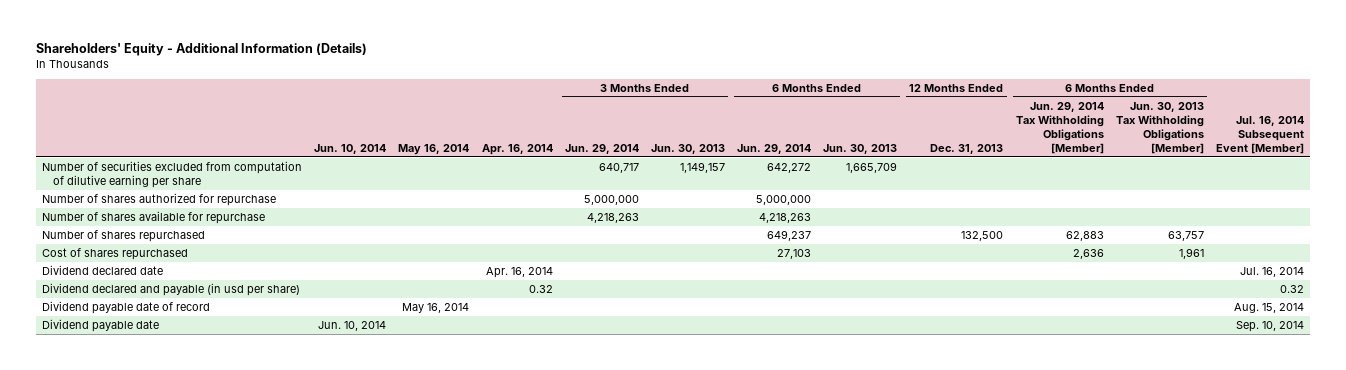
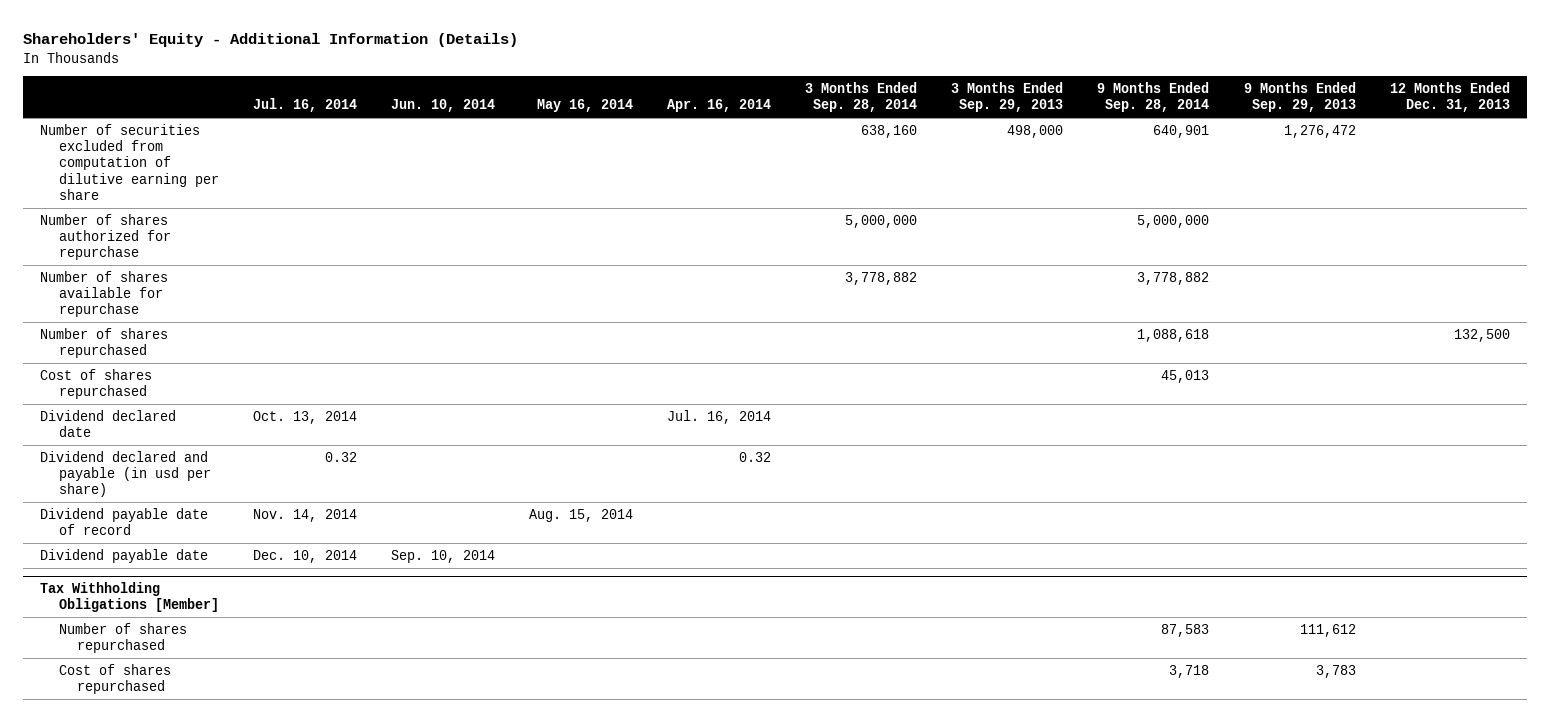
- | Jun. 10, 2014 | May 16, 2014 | Apr. 16, 2014 | 3 Months Ended Jun. 29, 2014 | 3 Months Ended Jun. 30, 2013 | 6 Months Ended Jun. 29, 2014 | 6 Months Ended Jun. 30, 2013 | 12 Months Ended Dec. 31, 2013 | 6 Months Ended Jun. 29, 2014 Tax Withholding Obligations [Member] | 6 Months Ended Jun. 30, 2013 Tax Withholding Obligations [Member] | Jul. 16, 2014 Subsequent Event [Member]
+ | Jul. 16, 2014 | Jun. 10, 2014 | May 16, 2014 | Apr. 16, 2014 | 3 Months Ended Sep. 28, 2014 | 3 Months Ended Sep. 29, 2013 | 9 Months Ended Sep. 28, 2014 | 9 Months Ended Sep. 29, 2013 | 12 Months Ended Dec. 31, 2013
- Dividend declared date | | | Apr. 16, 2014 | | | | | | | | Jul. 16, 2014
+ Dividend declared date | Oct. 13, 2014 | | | Jul. 16, 2014 | | | | |
- Dividend payable date of record | | May 16, 2014 | | | | | | | | | Aug. 15, 2014
- Dividend payable date | Jun. 10, 2014 | | | | | | | | | | Sep. 10, 2014
+ Dividend payable date of record | Nov. 14, 2014 | | Aug. 15, 2014 | | | | | |
+ Dividend payable date | Dec. 10, 2014 | Sep. 10, 2014 | | | | | | |
+ Tax Withholding Obligations [Member]
+ Number of shares repurchased | | | | | | | 87,583 | 111,612 |
+ Cost of shares repurchased | | | | | | | 3,718 | 3,783 |

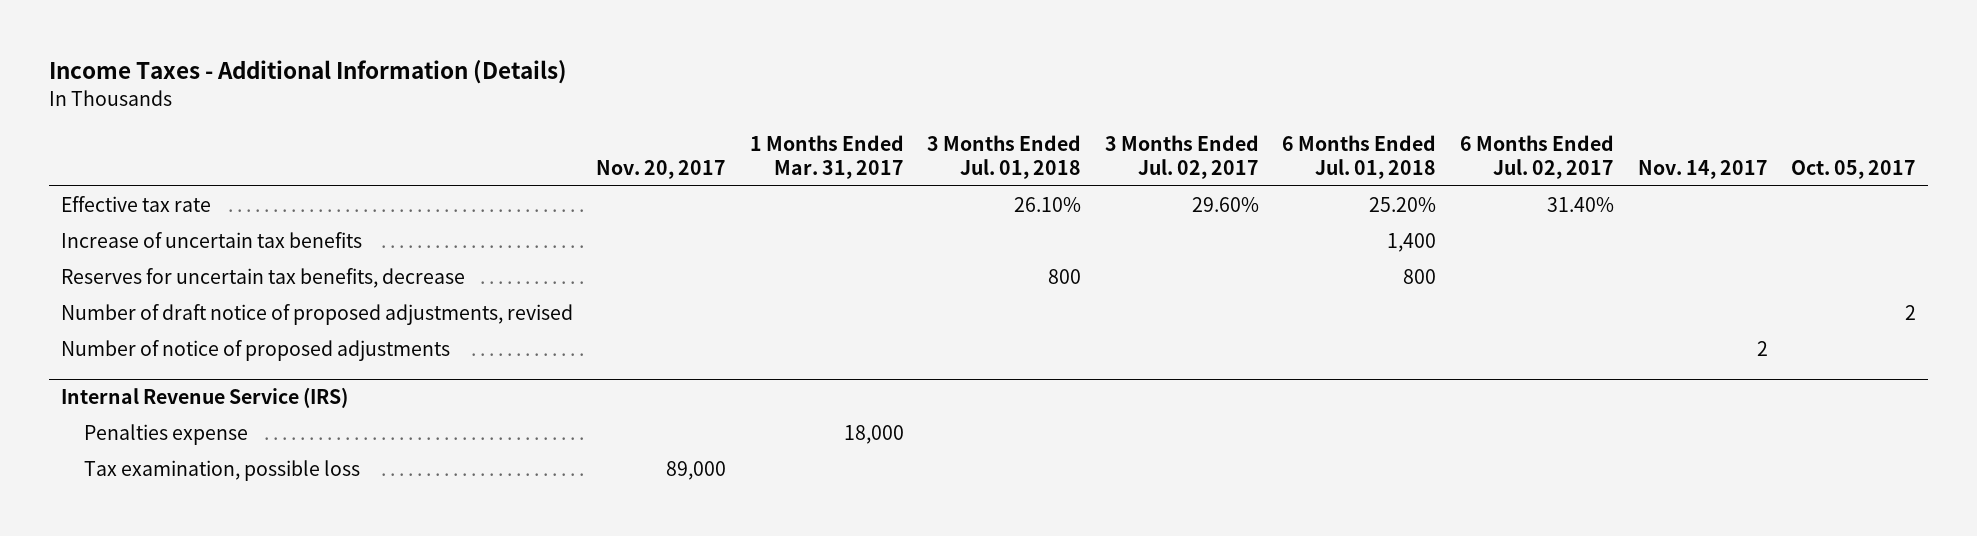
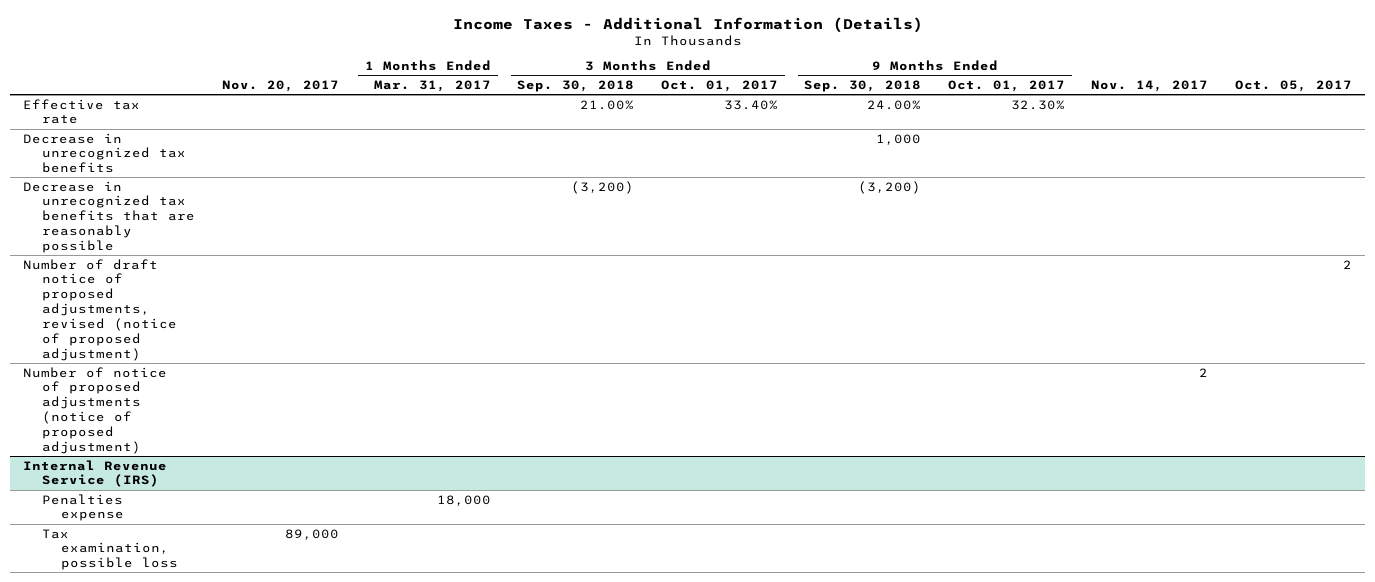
- | Nov. 20, 2017 | 1 Months Ended Mar. 31, 2017 | 3 Months Ended Jul. 01, 2018 | 3 Months Ended Jul. 02, 2017 | 6 Months Ended Jul. 01, 2018 | 6 Months Ended Jul. 02, 2017 | Nov. 14, 2017 | Oct. 05, 2017
+ | Nov. 20, 2017 | 1 Months Ended Mar. 31, 2017 | 3 Months Ended Sep. 30, 2018 | 3 Months Ended Oct. 01, 2017 | 9 Months Ended Sep. 30, 2018 | 9 Months Ended Oct. 01, 2017 | Nov. 14, 2017 | Oct. 05, 2017
- Increase of uncertain tax benefits | | | | | 1,400 | | |
- Reserves for uncertain tax benefits, decrease | | | 800 | | 800 | | |
- Number of draft notice of proposed adjustments, revised | | | | | | | | 2
- Number of notice of proposed adjustments | | | | | | | 2 |
+ Decrease in unrecognized tax benefits | | | | | 1,000 | | |
+ Decrease in unrecognized tax benefits that are reasonably possible | | | (3,200) | | (3,200) | | |
+ Number of draft notice of proposed adjustments, revised (notice of proposed adjustment) | | | | | | | | 2
+ Number of notice of proposed adjustments (notice of proposed adjustment) | | | | | | | 2 |

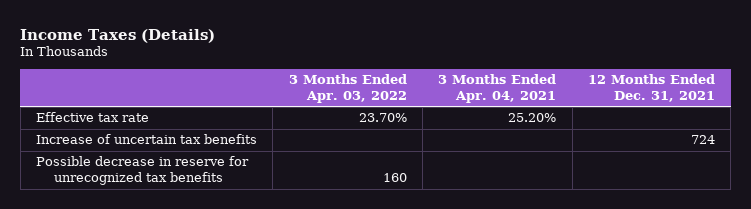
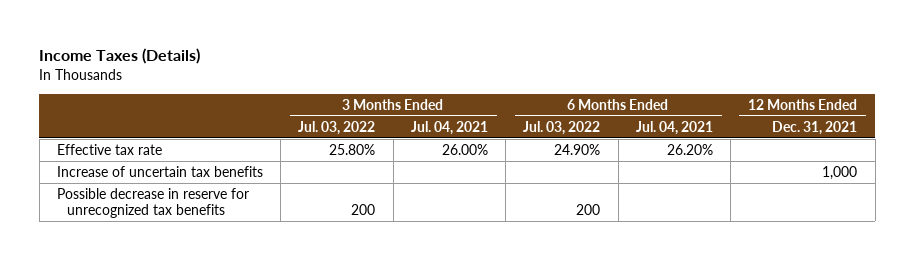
- | 3 Months Ended Apr. 03, 2022 | 3 Months Ended Apr. 04, 2021 | 12 Months Ended Dec. 31, 2021
+ | 3 Months Ended Jul. 03, 2022 | 3 Months Ended Jul. 04, 2021 | 6 Months Ended Jul. 03, 2022 | 6 Months Ended Jul. 04, 2021 | 12 Months Ended Dec. 31, 2021
- Increase of uncertain tax benefits | | | 724
+ Increase of uncertain tax benefits | | | | | 1,000

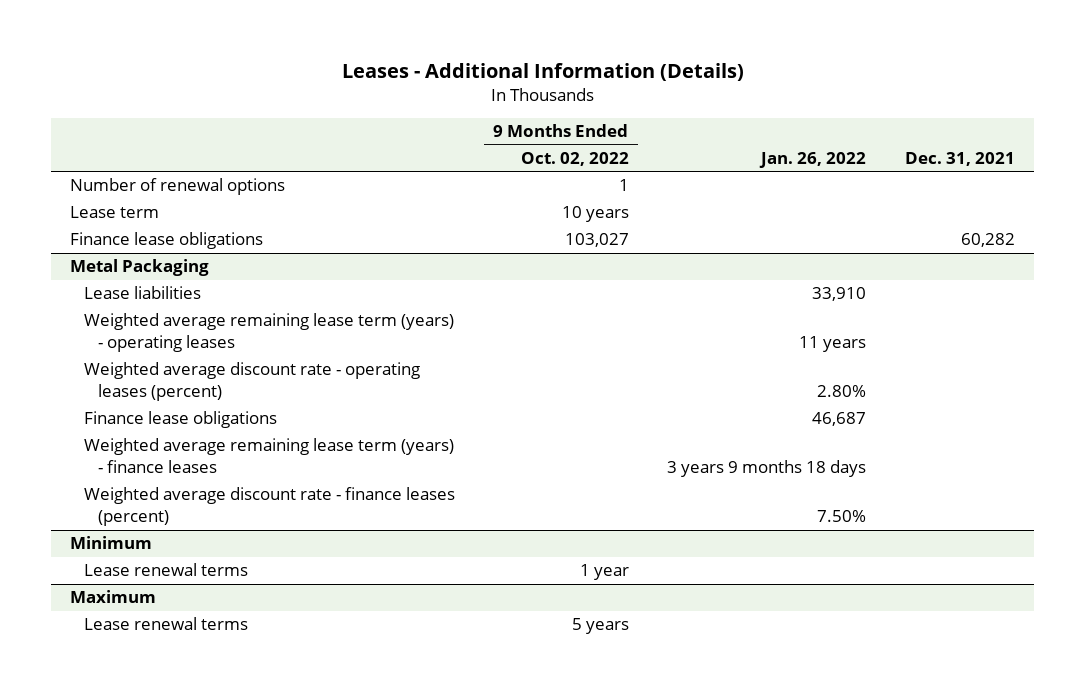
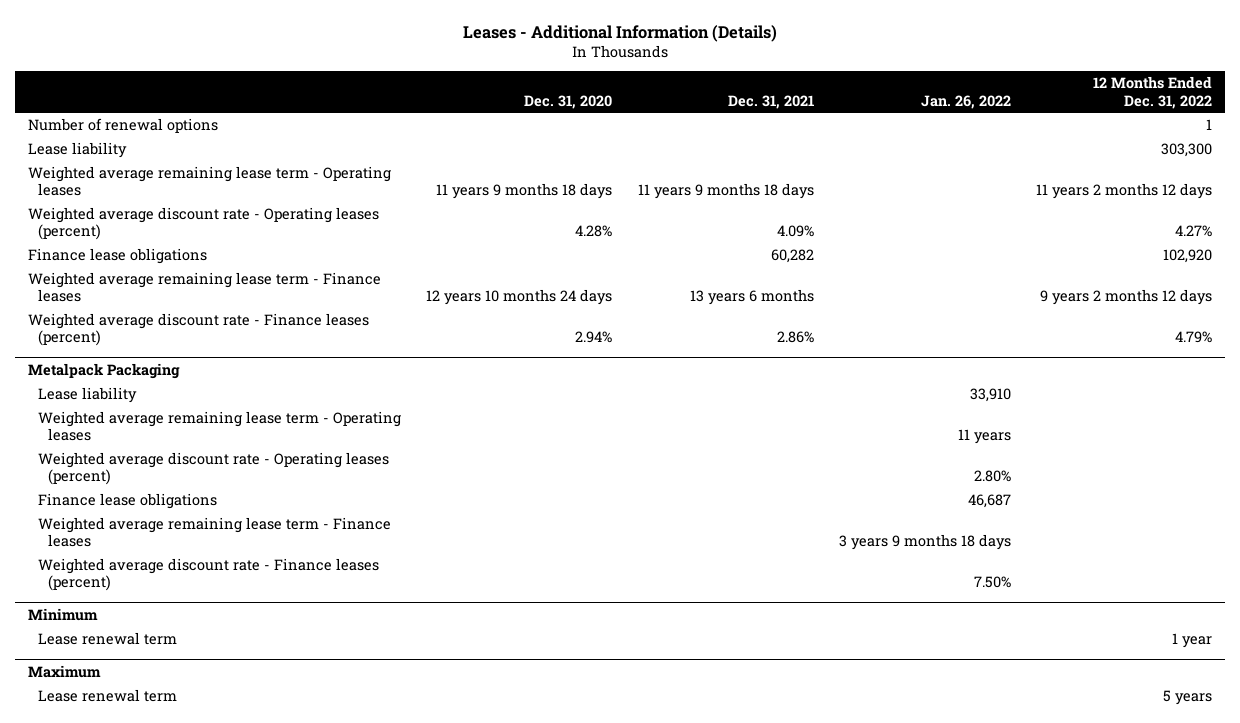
- | 9 Months Ended Oct. 02, 2022 | Jan. 26, 2022 | Dec. 31, 2021
+ | Dec. 31, 2020 | Dec. 31, 2021 | Jan. 26, 2022 | 12 Months Ended Dec. 31, 2022
- Lease term | 10 years | |
+ Lease liability | | | | 303,300
+ Weighted average remaining lease term - Operating leases | 11 years 9 months 18 days | 11 years 9 months 18 days | | 11 years 2 months 12 days
+ Weighted average discount rate - Operating leases (percent) | 4.28% | 4.09% | | 4.27%
- Metal Packaging
- Lease liabilities | | 33,910 |
- Weighted average remaining lease term (years) - operating leases | | 11 years |
- Weighted average discount rate - operating leases (percent) | | 2.80% |
+ Weighted average remaining lease term - Finance leases | 12 years 10 months 24 days | 13 years 6 months | | 9 years 2 months 12 days
+ Weighted average discount rate - Finance leases (percent) | 2.94% | 2.86% | | 4.79%
+ Metalpack Packaging
+ Lease liability | | | 33,910 |
+ Weighted average remaining lease term - Operating leases | | | 11 years |
+ Weighted average discount rate - Operating leases (percent) | | | 2.80% |
- Weighted average remaining lease term (years) - finance leases | | 3 years 9 months 18 days |
- Weighted average discount rate - finance leases (percent) | | 7.50% |
+ Weighted average remaining lease term - Finance leases | | | 3 years 9 months 18 days |
+ Weighted average discount rate - Finance leases (percent) | | | 7.50% |
@ Minimum
- Lease renewal terms | 1 year | |
+ Lease renewal term | | | | 1 year
@ Maximum
- Lease renewal terms | 5 years | |
+ Lease renewal term | | | | 5 years

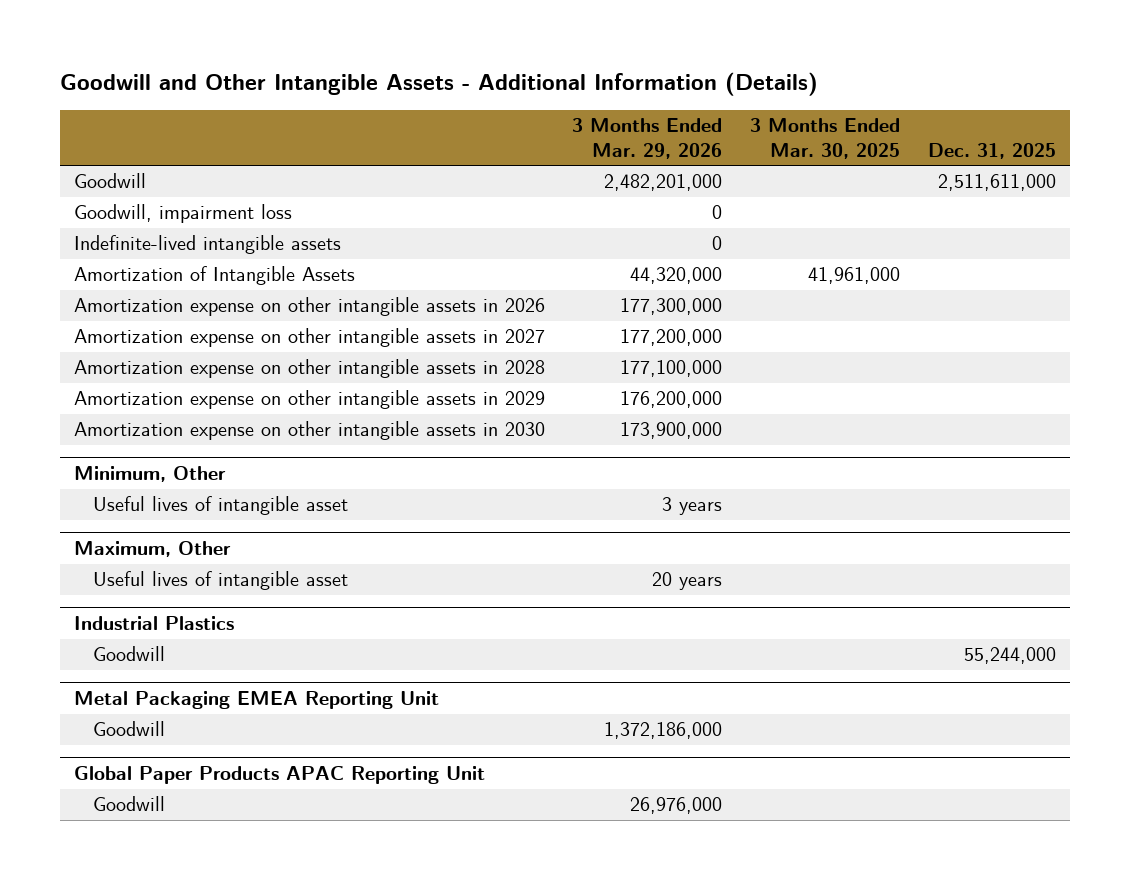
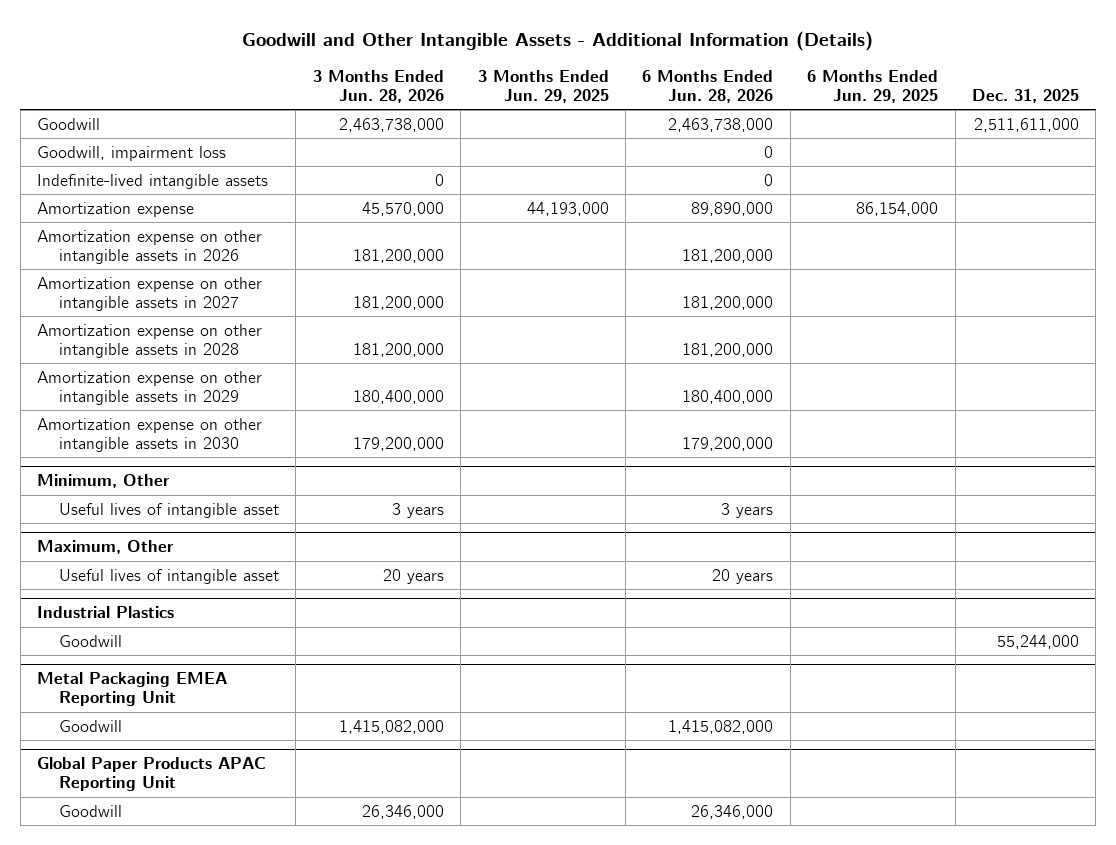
- | 3 Months Ended Mar. 29, 2026 | 3 Months Ended Mar. 30, 2025 | Dec. 31, 2025
+ | 3 Months Ended Jun. 28, 2026 | 3 Months Ended Jun. 29, 2025 | 6 Months Ended Jun. 28, 2026 | 6 Months Ended Jun. 29, 2025 | Dec. 31, 2025
- Amortization of Intangible Assets | 44,320,000 | 41,961,000 |
+ Amortization expense | 45,570,000 | 44,193,000 | 89,890,000 | 86,154,000 |

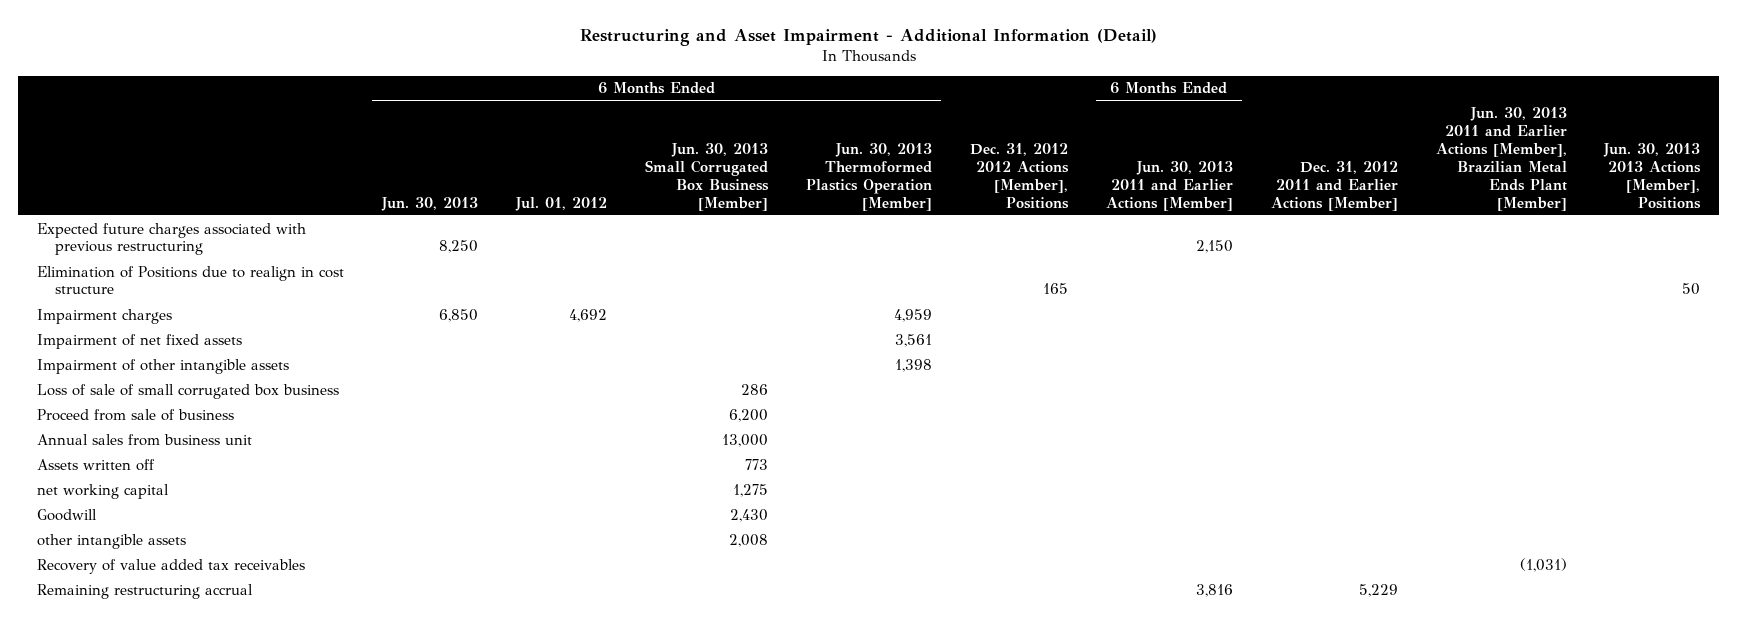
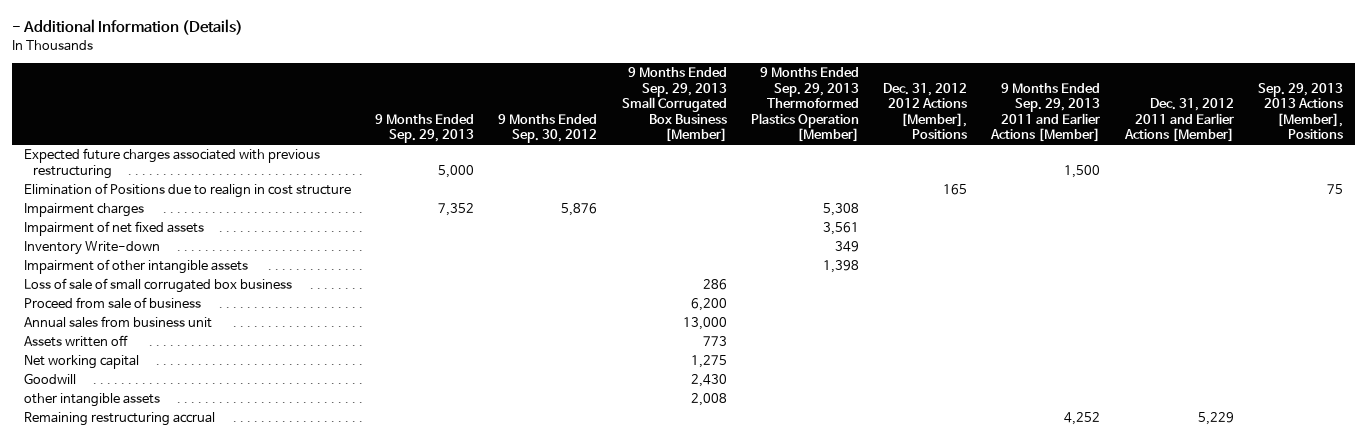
- Restructuring and Asset Impairment - Additional Information (Detail)
+ - Additional Information (Details)
- | 6 Months Ended Jun. 30, 2013 | 6 Months Ended Jul. 01, 2012 | 6 Months Ended Jun. 30, 2013 Small Corrugated Box Business [Member] | 6 Months Ended Jun. 30, 2013 Thermoformed Plastics Operation [Member] | Dec. 31, 2012 2012 Actions [Member], Positions | 6 Months Ended Jun. 30, 2013 2011 and Earlier Actions [Member] | Dec. 31, 2012 2011 and Earlier Actions [Member] | Jun. 30, 2013 2011 and Earlier Actions [Member], Brazilian Metal Ends Plant [Member] | Jun. 30, 2013 2013 Actions [Member], Positions
+ | 9 Months Ended Sep. 29, 2013 | 9 Months Ended Sep. 30, 2012 | 9 Months Ended Sep. 29, 2013 Small Corrugated Box Business [Member] | 9 Months Ended Sep. 29, 2013 Thermoformed Plastics Operation [Member] | Dec. 31, 2012 2012 Actions [Member], Positions | 9 Months Ended Sep. 29, 2013 2011 and Earlier Actions [Member] | Dec. 31, 2012 2011 and Earlier Actions [Member] | Sep. 29, 2013 2013 Actions [Member], Positions
+ Inventory Write-down | | | | 349 | | | |
- net working capital | | | 1,275 | | | | | |
+ Net working capital | | | 1,275 | | | | |
- Recovery of value added tax receivables | | | | | | | | (1,031) |

